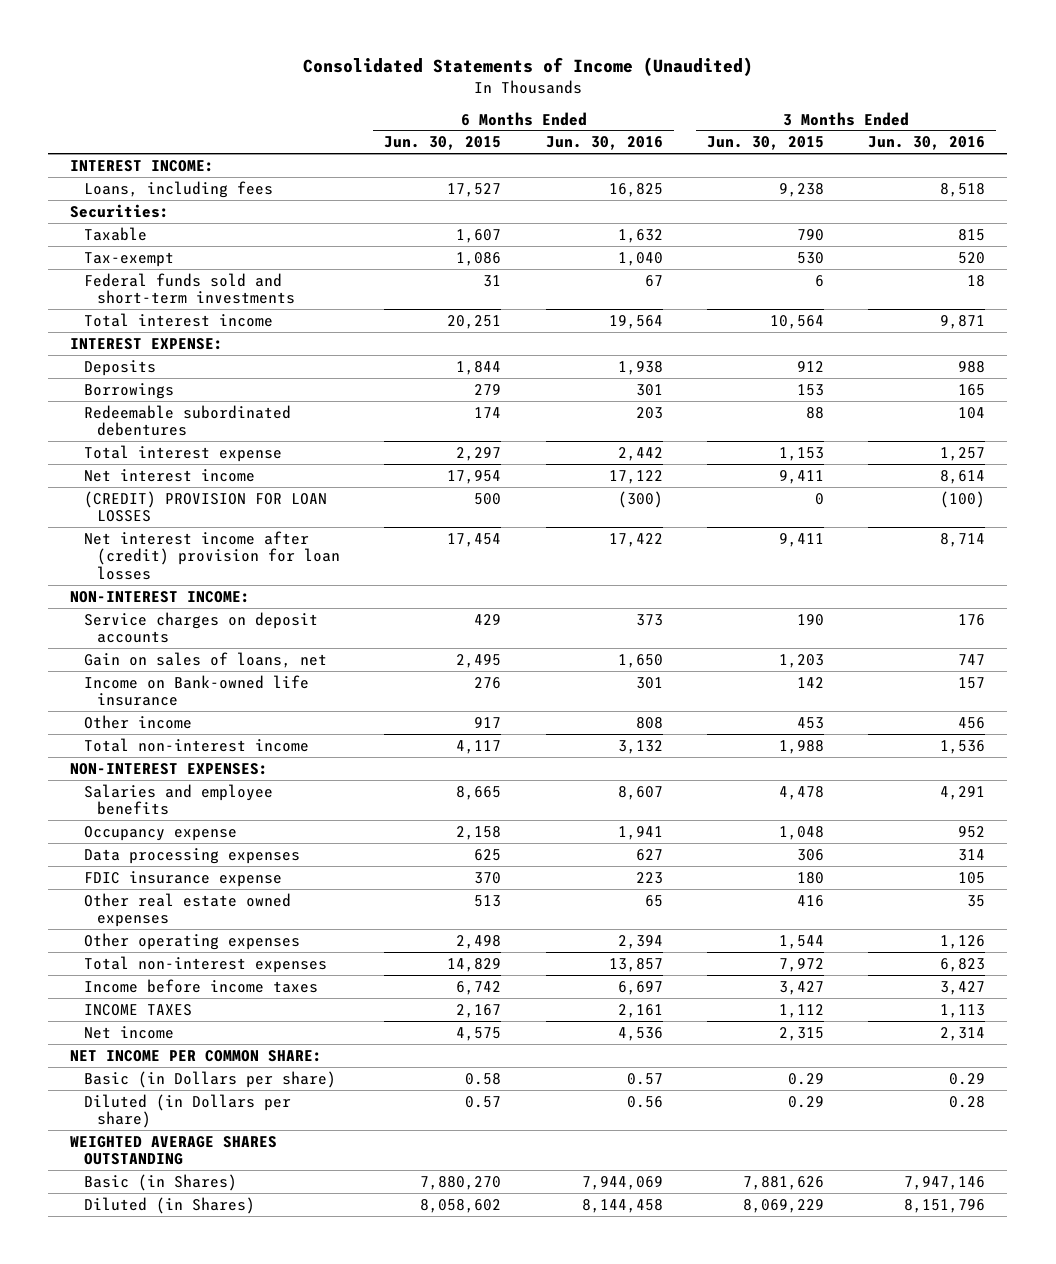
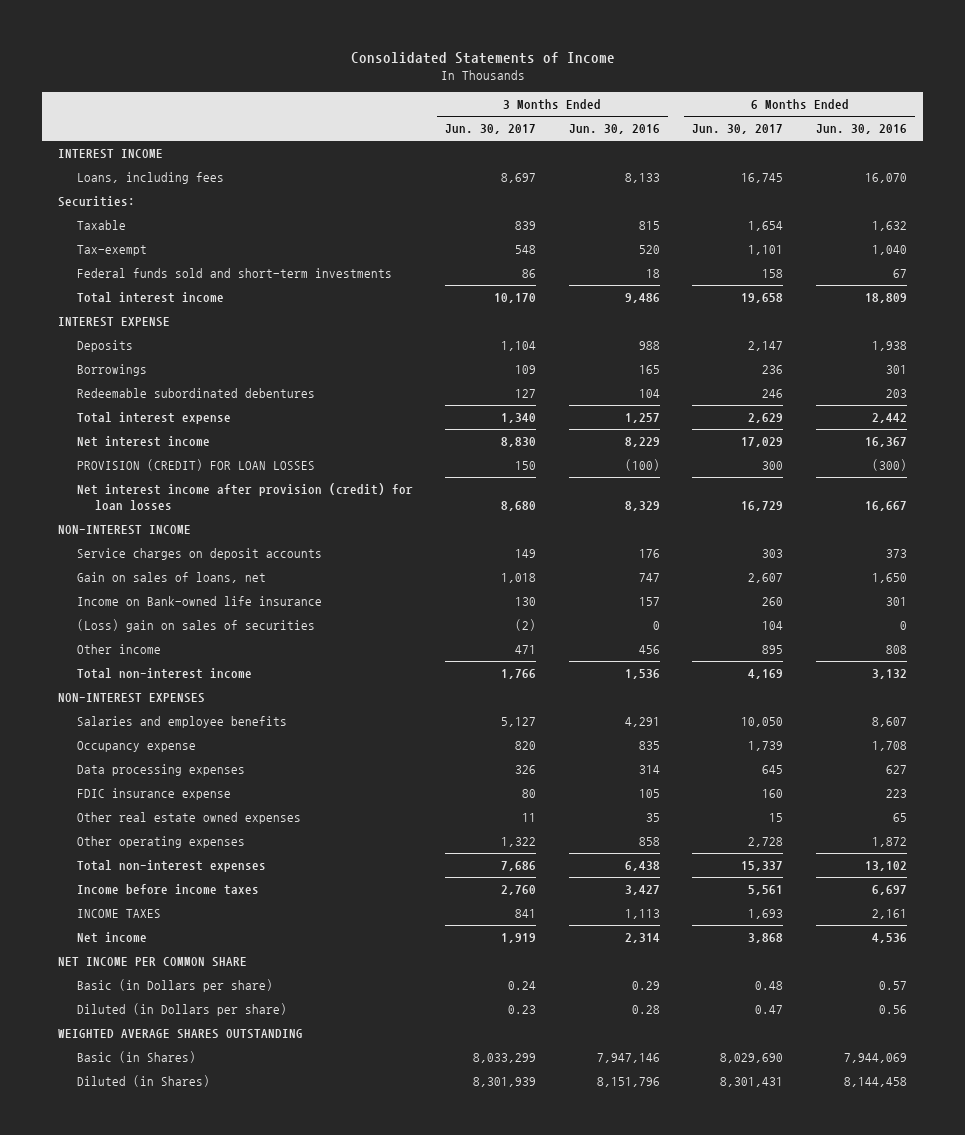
- Consolidated Statements of Income (Unaudited)
+ Consolidated Statements of Income
- | 6 Months Ended Jun. 30, 2015 | 6 Months Ended Jun. 30, 2016 | 3 Months Ended Jun. 30, 2015 | 3 Months Ended Jun. 30, 2016
+ | 3 Months Ended Jun. 30, 2017 | 3 Months Ended Jun. 30, 2016 | 6 Months Ended Jun. 30, 2017 | 6 Months Ended Jun. 30, 2016
- INTEREST INCOME:
- Loans, including fees | 17,527 | 16,825 | 9,238 | 8,518
+ INTEREST INCOME
+ Loans, including fees | 8,697 | 8,133 | 16,745 | 16,070
- Total interest income | 20,251 | 19,564 | 10,564 | 9,871
- INTEREST EXPENSE:
+ Total interest income | 10,170 | 9,486 | 19,658 | 18,809
+ INTEREST EXPENSE
- Net interest income | 17,954 | 17,122 | 9,411 | 8,614
- (CREDIT) PROVISION FOR LOAN LOSSES | 500 | (300) | 0 | (100)
- Net interest income after (credit) provision for loan losses | 17,454 | 17,422 | 9,411 | 8,714
- NON-INTEREST INCOME:
+ Net interest income | 8,830 | 8,229 | 17,029 | 16,367
+ PROVISION (CREDIT) FOR LOAN LOSSES | 150 | (100) | 300 | (300)
+ Net interest income after provision (credit) for loan losses | 8,680 | 8,329 | 16,729 | 16,667
+ NON-INTEREST INCOME
+ (Loss) gain on sales of securities | (2) | 0 | 104 | 0
- NON-INTEREST EXPENSES:
+ NON-INTEREST EXPENSES
- Occupancy expense | 2,158 | 1,941 | 1,048 | 952
+ Occupancy expense | 820 | 835 | 1,739 | 1,708
- Other operating expenses | 2,498 | 2,394 | 1,544 | 1,126
- Total non-interest expenses | 14,829 | 13,857 | 7,972 | 6,823
+ Other operating expenses | 1,322 | 858 | 2,728 | 1,872
+ Total non-interest expenses | 7,686 | 6,438 | 15,337 | 13,102
- NET INCOME PER COMMON SHARE:
+ NET INCOME PER COMMON SHARE

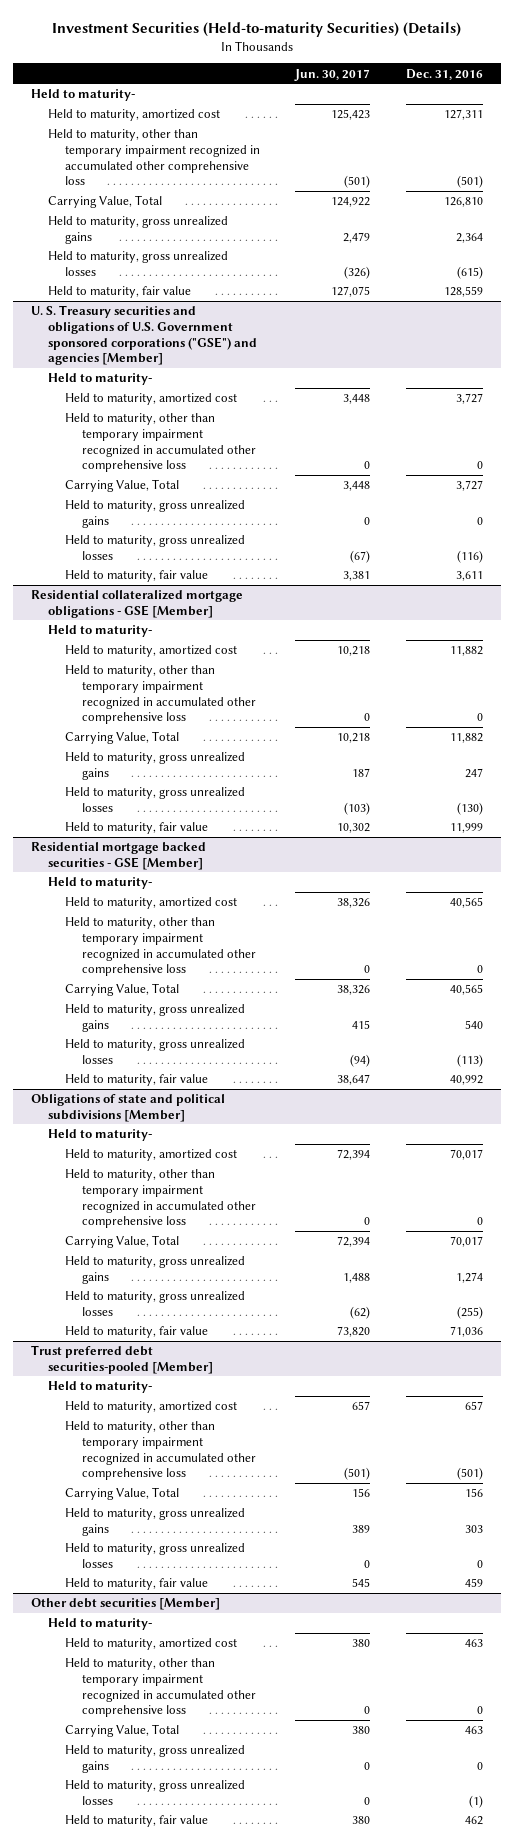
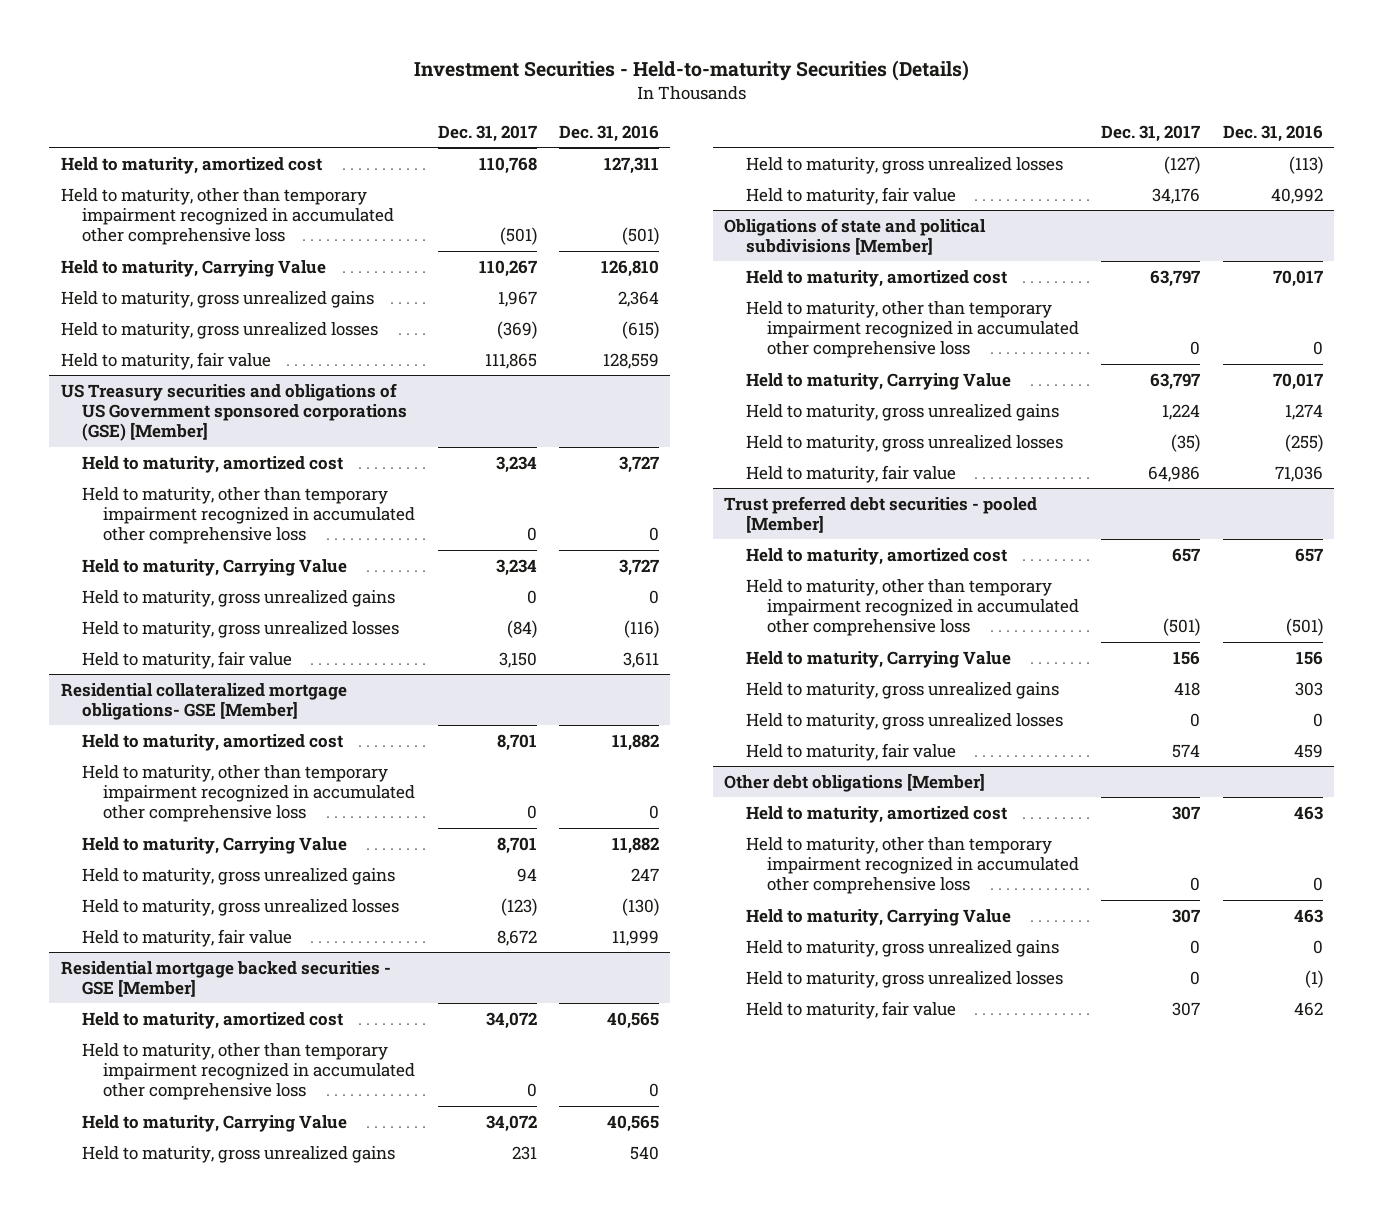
- Investment Securities (Held-to-maturity Securities) (Details)
+ Investment Securities - Held-to-maturity Securities (Details)
- | Jun. 30, 2017 | Dec. 31, 2016
+ | Dec. 31, 2017 | Dec. 31, 2016
- Held to maturity-
- Carrying Value, Total | 124,922 | 126,810
+ Held to maturity, Carrying Value | 110,267 | 126,810
- U. S. Treasury securities and obligations of U.S. Government sponsored corporations ("GSE") and agencies [Member]
- Held to maturity-
+ US Treasury securities and obligations of US Government sponsored corporations (GSE) [Member]
- Carrying Value, Total | 3,448 | 3,727
+ Held to maturity, Carrying Value | 3,234 | 3,727
- Residential collateralized mortgage obligations - GSE [Member]
- Held to maturity-
+ Residential collateralized mortgage obligations- GSE [Member]
- Carrying Value, Total | 10,218 | 11,882
+ Held to maturity, Carrying Value | 8,701 | 11,882
@ Residential mortgage backed securities - GSE [Member]
- Held to maturity-
- Carrying Value, Total | 38,326 | 40,565
+ Held to maturity, Carrying Value | 34,072 | 40,565
@ Obligations of state and political subdivisions [Member]
- Held to maturity-
- Carrying Value, Total | 72,394 | 70,017
+ Held to maturity, Carrying Value | 63,797 | 70,017
- Trust preferred debt securities-pooled [Member]
- Held to maturity-
+ Trust preferred debt securities - pooled [Member]
- Carrying Value, Total | 156 | 156
+ Held to maturity, Carrying Value | 156 | 156
- Other debt securities [Member]
- Held to maturity-
+ Other debt obligations [Member]
- Carrying Value, Total | 380 | 463
+ Held to maturity, Carrying Value | 307 | 463

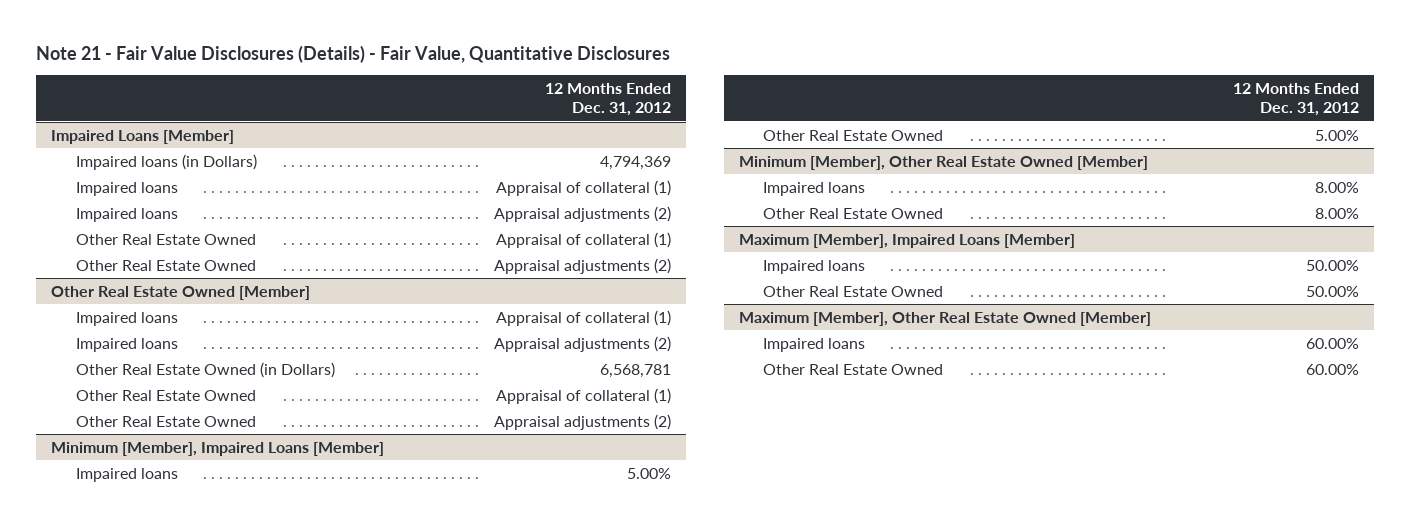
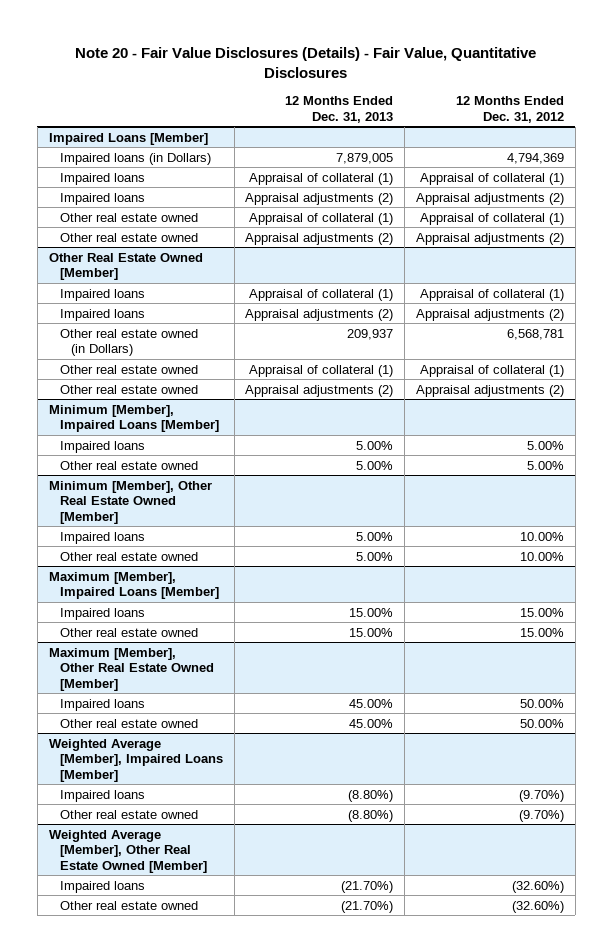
- Note 21 - Fair Value Disclosures (Details) - Fair Value, Quantitative Disclosures
+ Note 20 - Fair Value Disclosures (Details) - Fair Value, Quantitative Disclosures
- | 12 Months Ended Dec. 31, 2012
+ | 12 Months Ended Dec. 31, 2013 | 12 Months Ended Dec. 31, 2012
@ Impaired Loans [Member]
- Other Real Estate Owned | Appraisal of collateral (1)
- Other Real Estate Owned | Appraisal adjustments (2)
+ Other real estate owned | Appraisal of collateral (1) | Appraisal of collateral (1)
+ Other real estate owned | Appraisal adjustments (2) | Appraisal adjustments (2)
@ Other Real Estate Owned [Member]
- Other Real Estate Owned (in Dollars) | 6,568,781
- Other Real Estate Owned | Appraisal of collateral (1)
- Other Real Estate Owned | Appraisal adjustments (2)
+ Other real estate owned (in Dollars) | 209,937 | 6,568,781
+ Other real estate owned | Appraisal of collateral (1) | Appraisal of collateral (1)
+ Other real estate owned | Appraisal adjustments (2) | Appraisal adjustments (2)
@ Minimum [Member], Impaired Loans [Member]
- Other Real Estate Owned | 5.00%
+ Other real estate owned | 5.00% | 5.00%
@ Minimum [Member], Other Real Estate Owned [Member]
- Impaired loans | 8.00%
- Other Real Estate Owned | 8.00%
+ Impaired loans | 5.00% | 10.00%
+ Other real estate owned | 5.00% | 10.00%
@ Maximum [Member], Impaired Loans [Member]
- Impaired loans | 50.00%
- Other Real Estate Owned | 50.00%
+ Impaired loans | 15.00% | 15.00%
+ Other real estate owned | 15.00% | 15.00%
@ Maximum [Member], Other Real Estate Owned [Member]
- Impaired loans | 60.00%
- Other Real Estate Owned | 60.00%
+ Impaired loans | 45.00% | 50.00%
+ Other real estate owned | 45.00% | 50.00%
+ Weighted Average [Member], Impaired Loans [Member]
+ Impaired loans | (8.80%) | (9.70%)
+ Other real estate owned | (8.80%) | (9.70%)
+ Weighted Average [Member], Other Real Estate Owned [Member]
+ Impaired loans | (21.70%) | (32.60%)
+ Other real estate owned | (21.70%) | (32.60%)

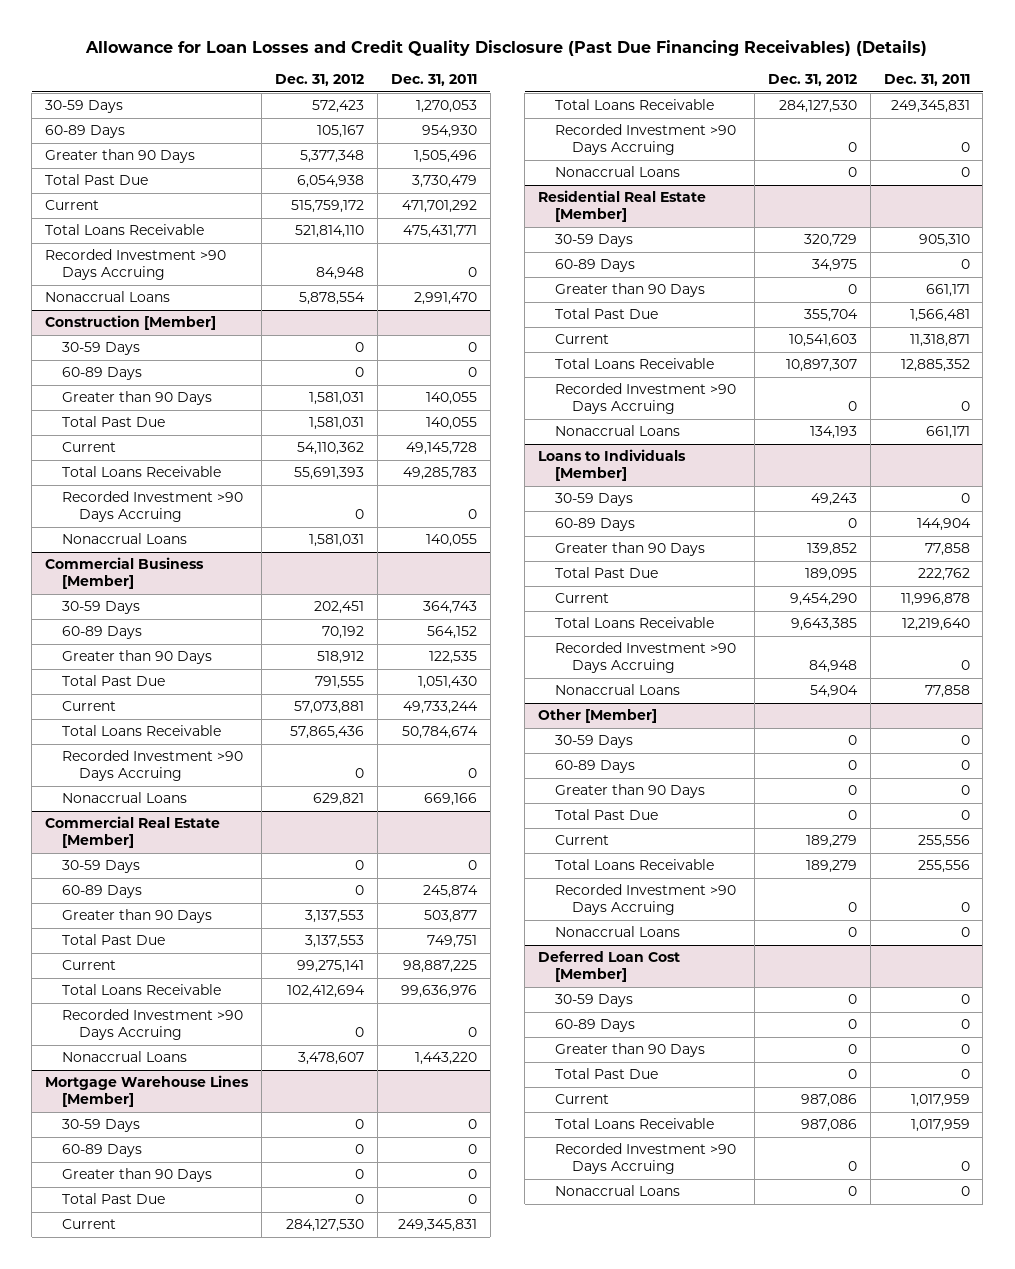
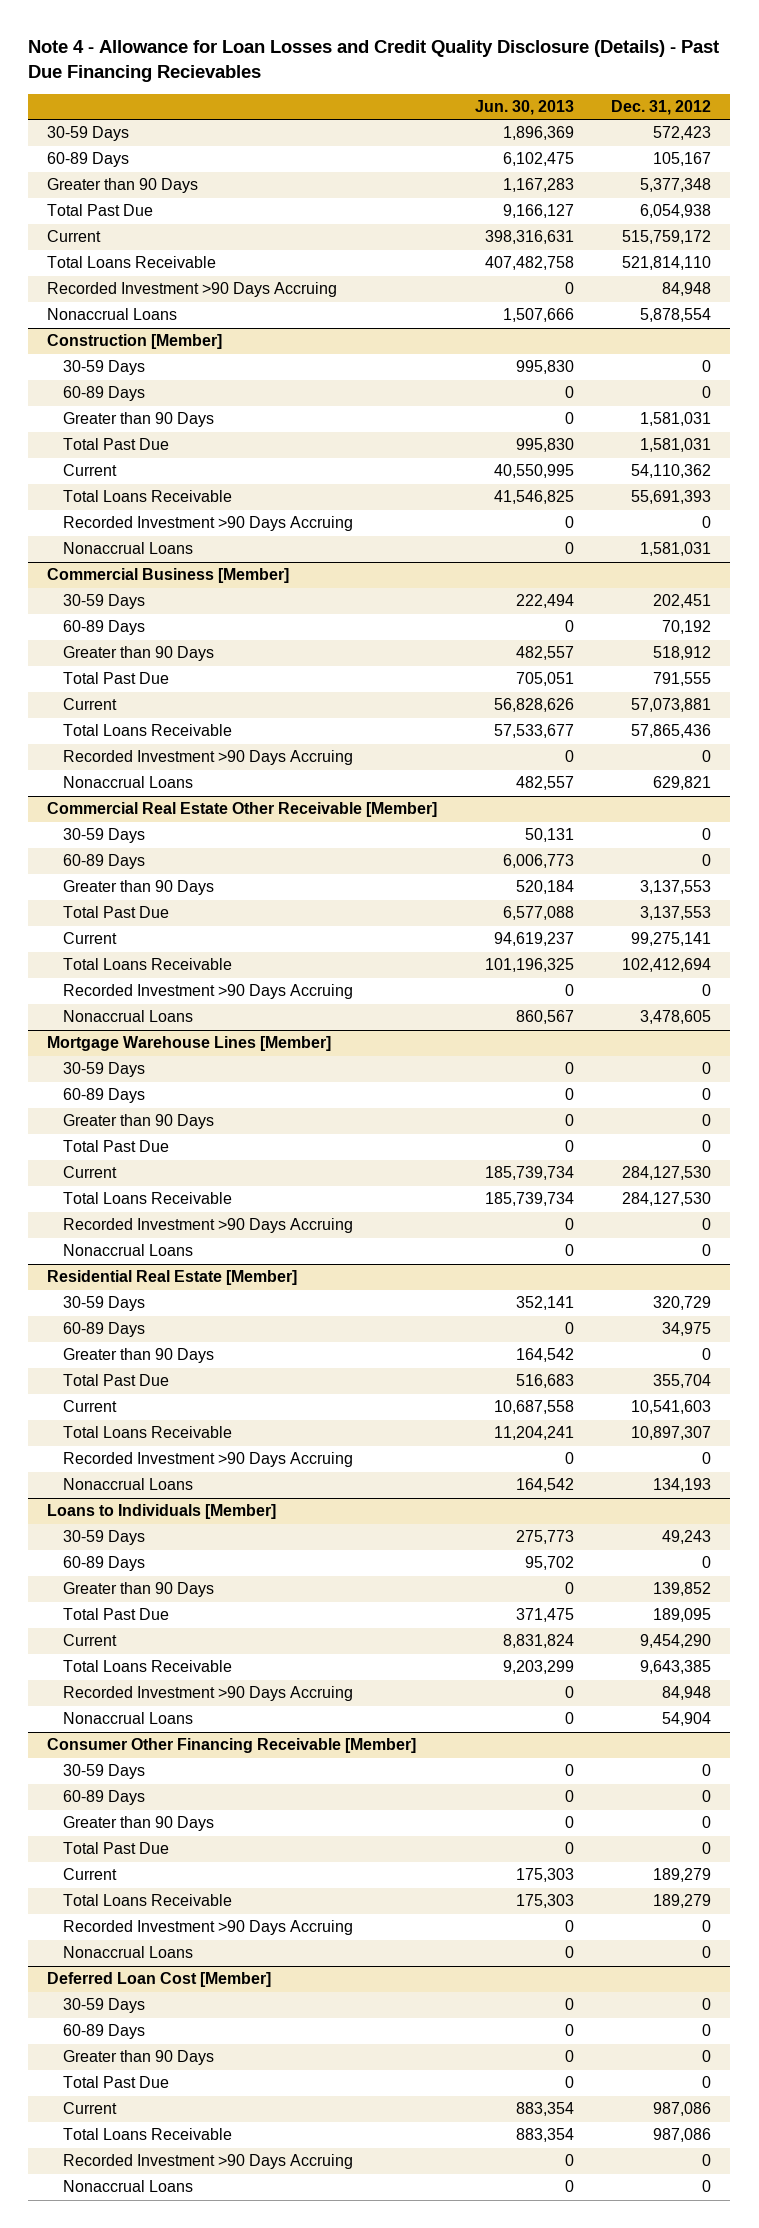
- Allowance for Loan Losses and Credit Quality Disclosure (Past Due Financing Receivables) (Details)
+ Note 4 - Allowance for Loan Losses and Credit Quality Disclosure (Details) - Past Due Financing Recievables
- | Dec. 31, 2012 | Dec. 31, 2011
+ | Jun. 30, 2013 | Dec. 31, 2012
- Commercial Real Estate [Member]
+ Commercial Real Estate Other Receivable [Member]
- Nonaccrual Loans | 3,478,607 | 1,443,220
+ Nonaccrual Loans | 860,567 | 3,478,605
- Other [Member]
+ Consumer Other Financing Receivable [Member]

